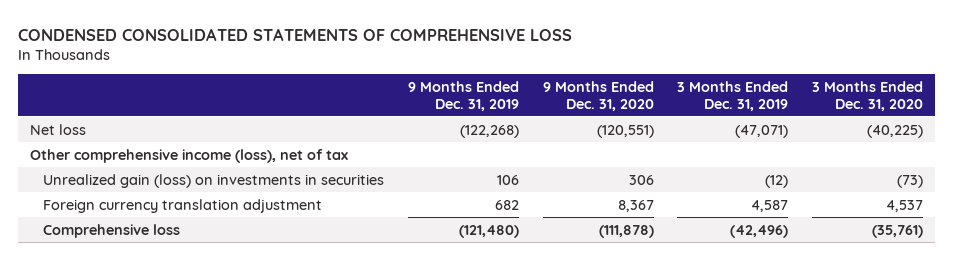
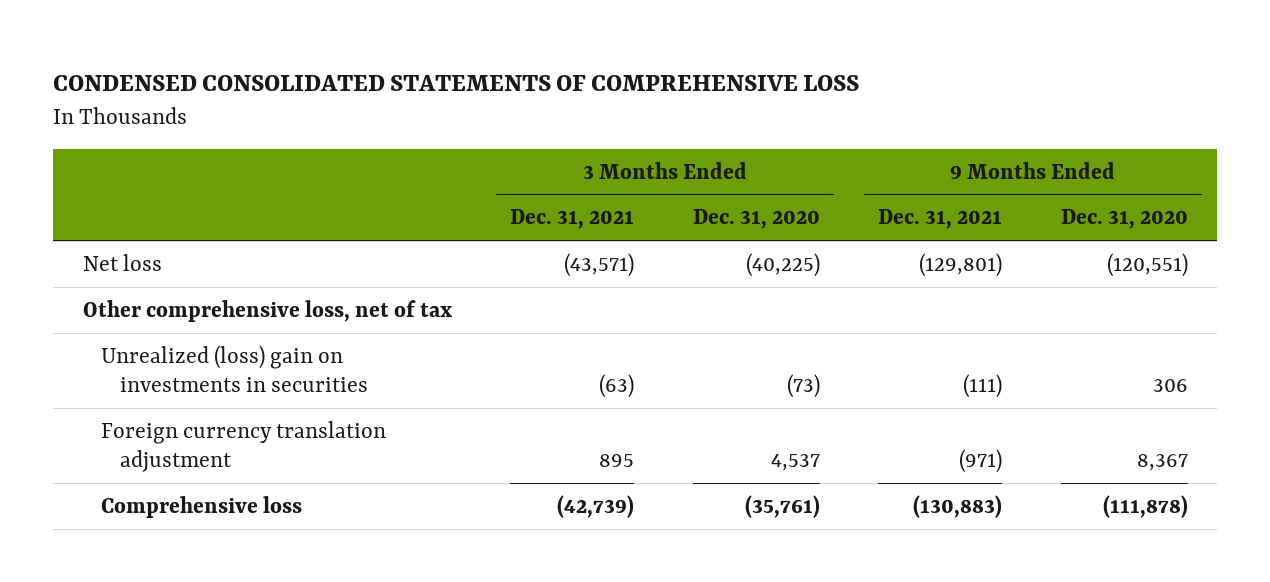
- | 9 Months Ended Dec. 31, 2019 | 9 Months Ended Dec. 31, 2020 | 3 Months Ended Dec. 31, 2019 | 3 Months Ended Dec. 31, 2020
+ | 3 Months Ended Dec. 31, 2021 | 3 Months Ended Dec. 31, 2020 | 9 Months Ended Dec. 31, 2021 | 9 Months Ended Dec. 31, 2020
- Other comprehensive income (loss), net of tax
- Unrealized gain (loss) on investments in securities | 106 | 306 | (12) | (73)
+ Other comprehensive loss, net of tax
+ Unrealized (loss) gain on investments in securities | (63) | (73) | (111) | 306

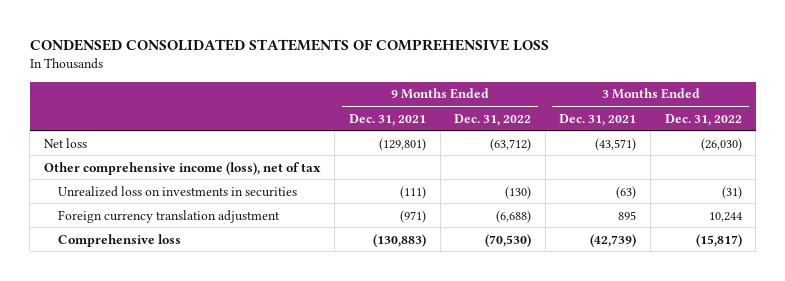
- | 3 Months Ended Dec. 31, 2021 | 3 Months Ended Dec. 31, 2020 | 9 Months Ended Dec. 31, 2021 | 9 Months Ended Dec. 31, 2020
+ | 9 Months Ended Dec. 31, 2021 | 9 Months Ended Dec. 31, 2022 | 3 Months Ended Dec. 31, 2021 | 3 Months Ended Dec. 31, 2022
- Other comprehensive loss, net of tax
- Unrealized (loss) gain on investments in securities | (63) | (73) | (111) | 306
+ Other comprehensive income (loss), net of tax
+ Unrealized loss on investments in securities | (111) | (130) | (63) | (31)

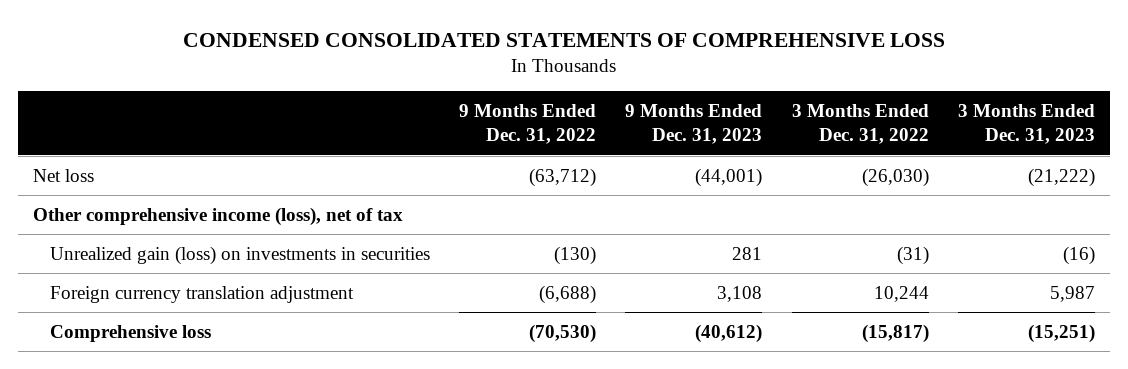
- | 9 Months Ended Dec. 31, 2021 | 9 Months Ended Dec. 31, 2022 | 3 Months Ended Dec. 31, 2021 | 3 Months Ended Dec. 31, 2022
+ | 9 Months Ended Dec. 31, 2022 | 9 Months Ended Dec. 31, 2023 | 3 Months Ended Dec. 31, 2022 | 3 Months Ended Dec. 31, 2023
- Unrealized loss on investments in securities | (111) | (130) | (63) | (31)
+ Unrealized gain (loss) on investments in securities | (130) | 281 | (31) | (16)

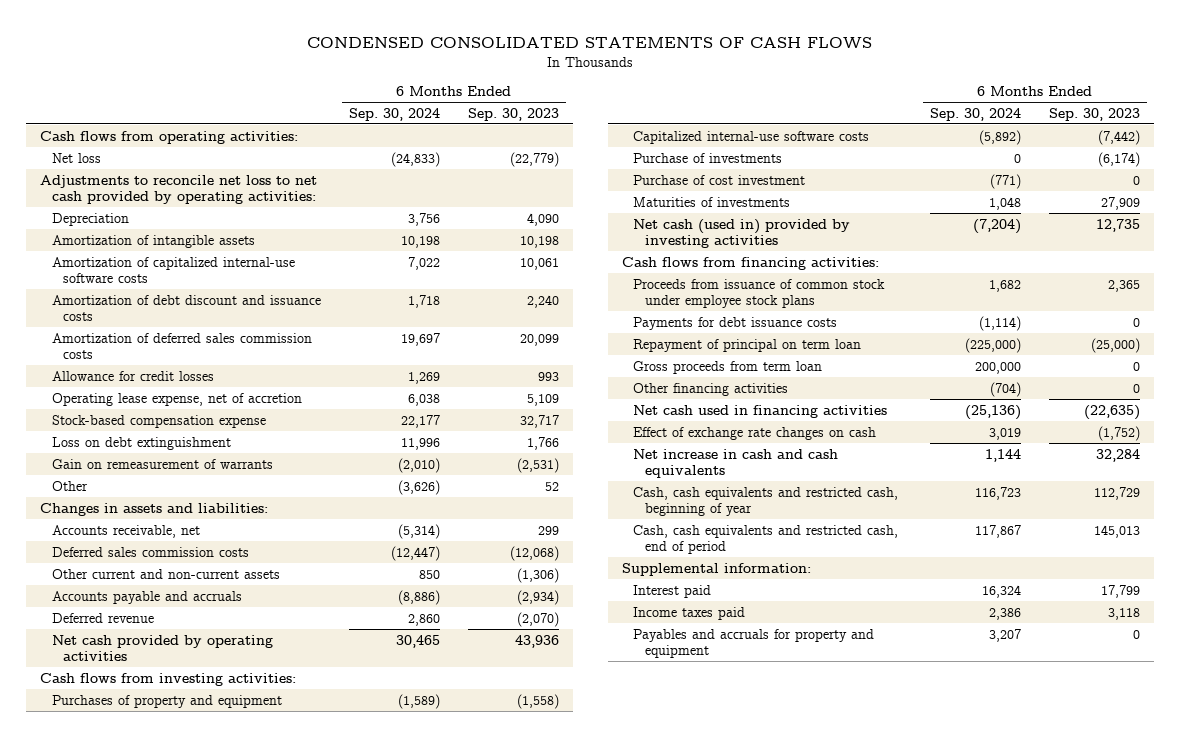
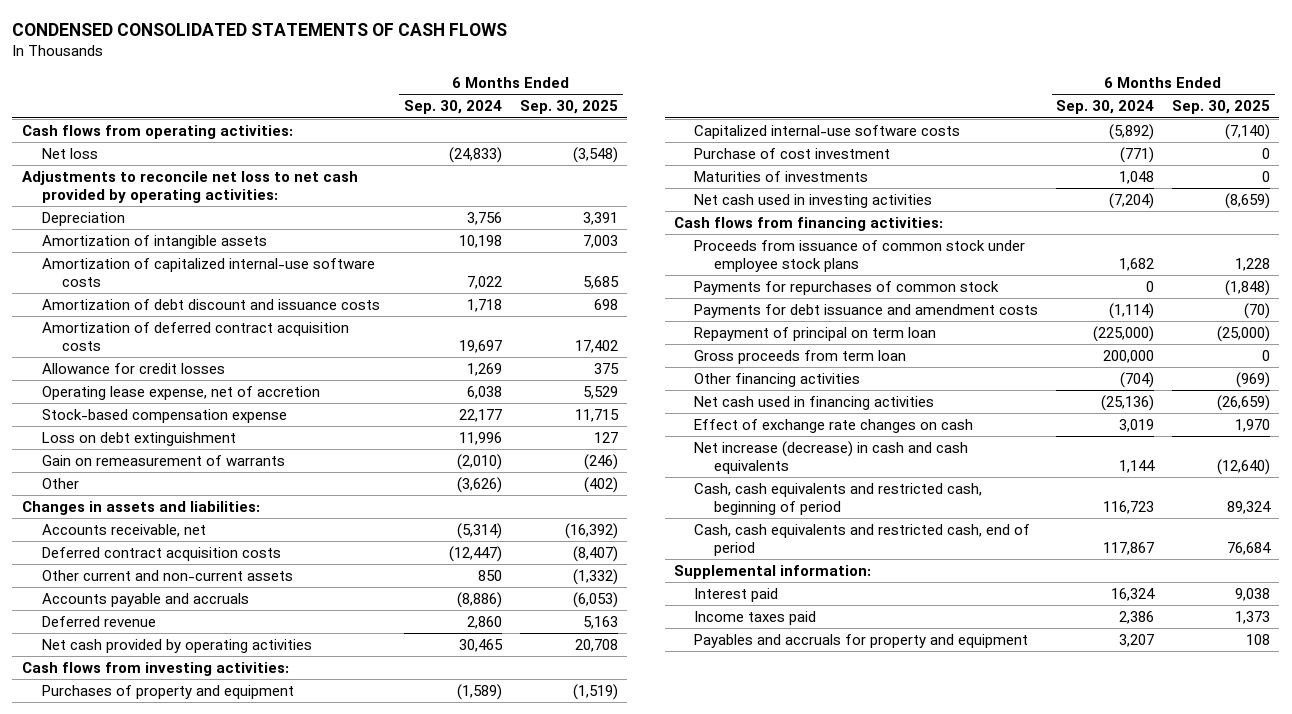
- | 6 Months Ended Sep. 30, 2024 | 6 Months Ended Sep. 30, 2023
+ | 6 Months Ended Sep. 30, 2024 | 6 Months Ended Sep. 30, 2025
- Amortization of deferred sales commission costs | 19,697 | 20,099
+ Amortization of deferred contract acquisition costs | 19,697 | 17,402
- Deferred sales commission costs | (12,447) | (12,068)
+ Deferred contract acquisition costs | (12,447) | (8,407)
- Purchase of investments | 0 | (6,174)
- Net cash (used in) provided by investing activities | (7,204) | 12,735
+ Net cash used in investing activities | (7,204) | (8,659)
- Payments for debt issuance costs | (1,114) | 0
+ Payments for repurchases of common stock | 0 | (1,848)
+ Payments for debt issuance and amendment costs | (1,114) | (70)
- Net increase in cash and cash equivalents | 1,144 | 32,284
- Cash, cash equivalents and restricted cash, beginning of year | 116,723 | 112,729
+ Net increase (decrease) in cash and cash equivalents | 1,144 | (12,640)
+ Cash, cash equivalents and restricted cash, beginning of period | 116,723 | 89,324

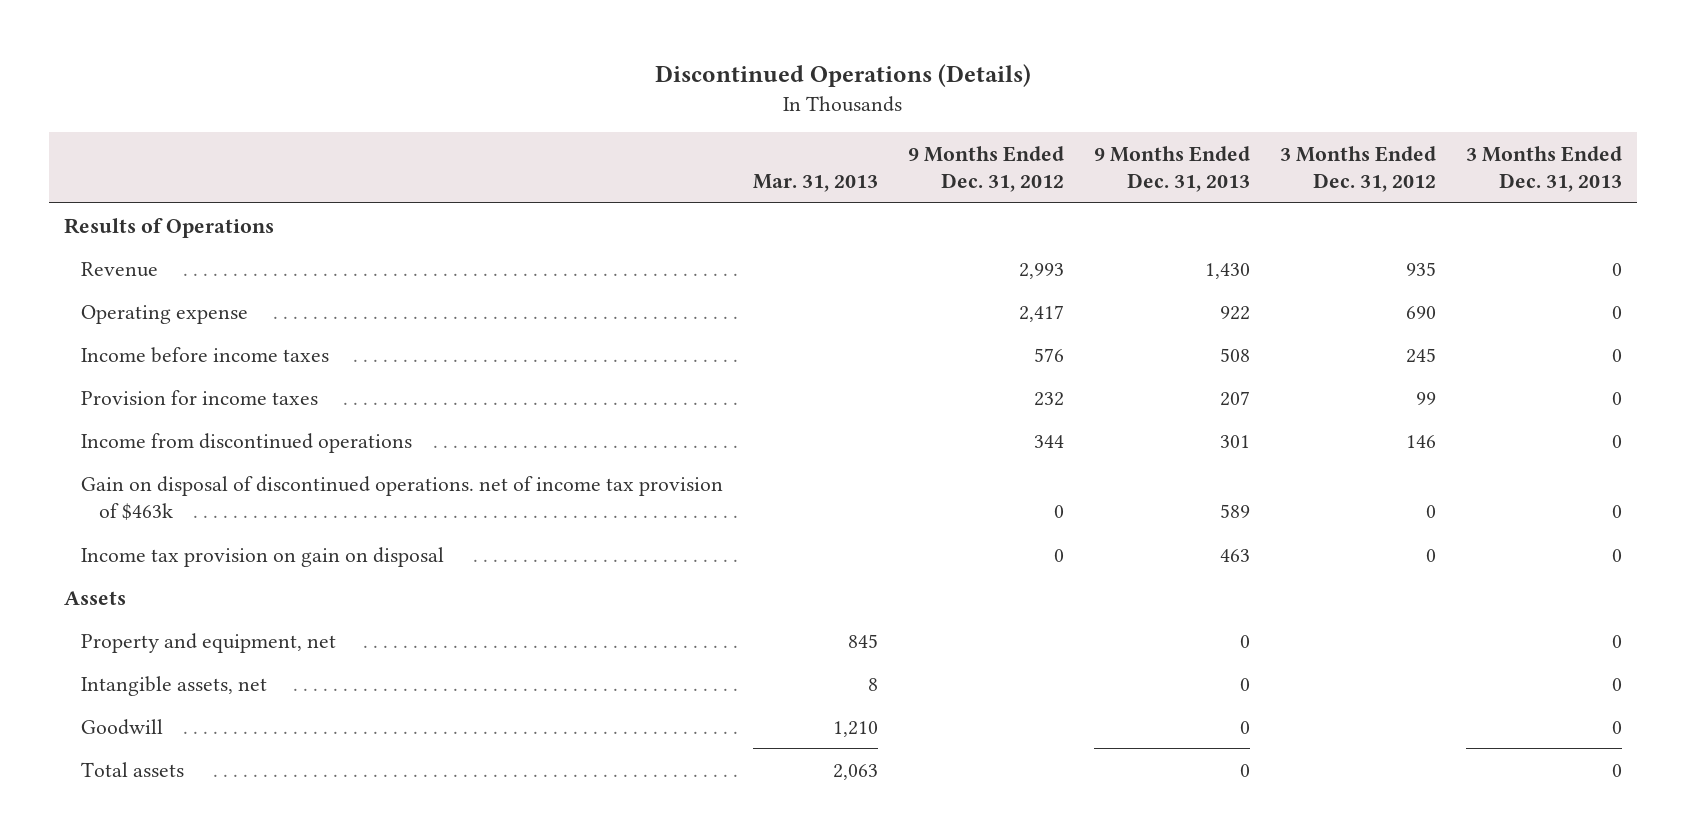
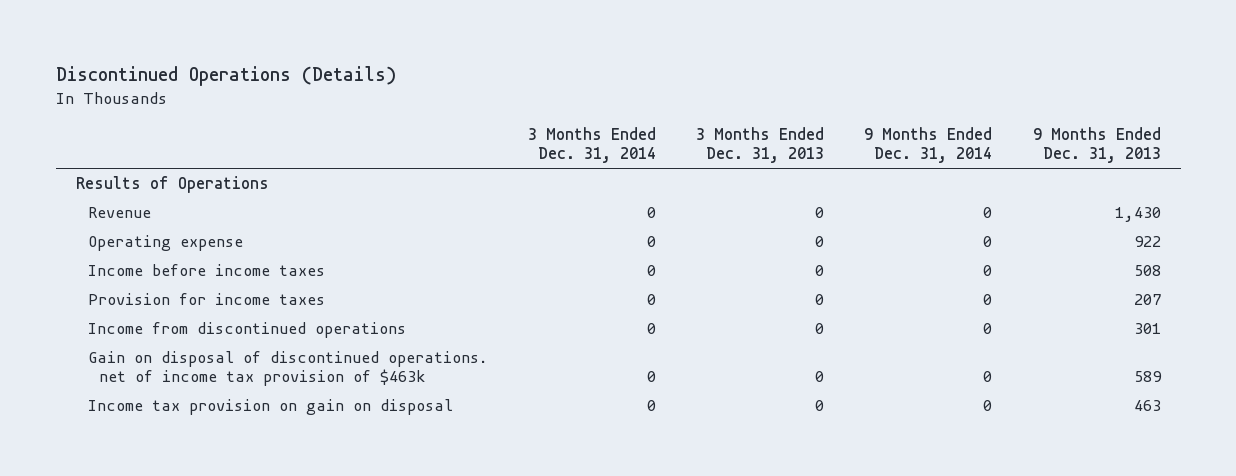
- | Mar. 31, 2013 | 9 Months Ended Dec. 31, 2012 | 9 Months Ended Dec. 31, 2013 | 3 Months Ended Dec. 31, 2012 | 3 Months Ended Dec. 31, 2013
+ | 3 Months Ended Dec. 31, 2014 | 3 Months Ended Dec. 31, 2013 | 9 Months Ended Dec. 31, 2014 | 9 Months Ended Dec. 31, 2013
- Assets
- Property and equipment, net | 845 | | 0 | | 0
- Intangible assets, net | 8 | | 0 | | 0
- Goodwill | 1,210 | | 0 | | 0
- Total assets | 2,063 | | 0 | | 0

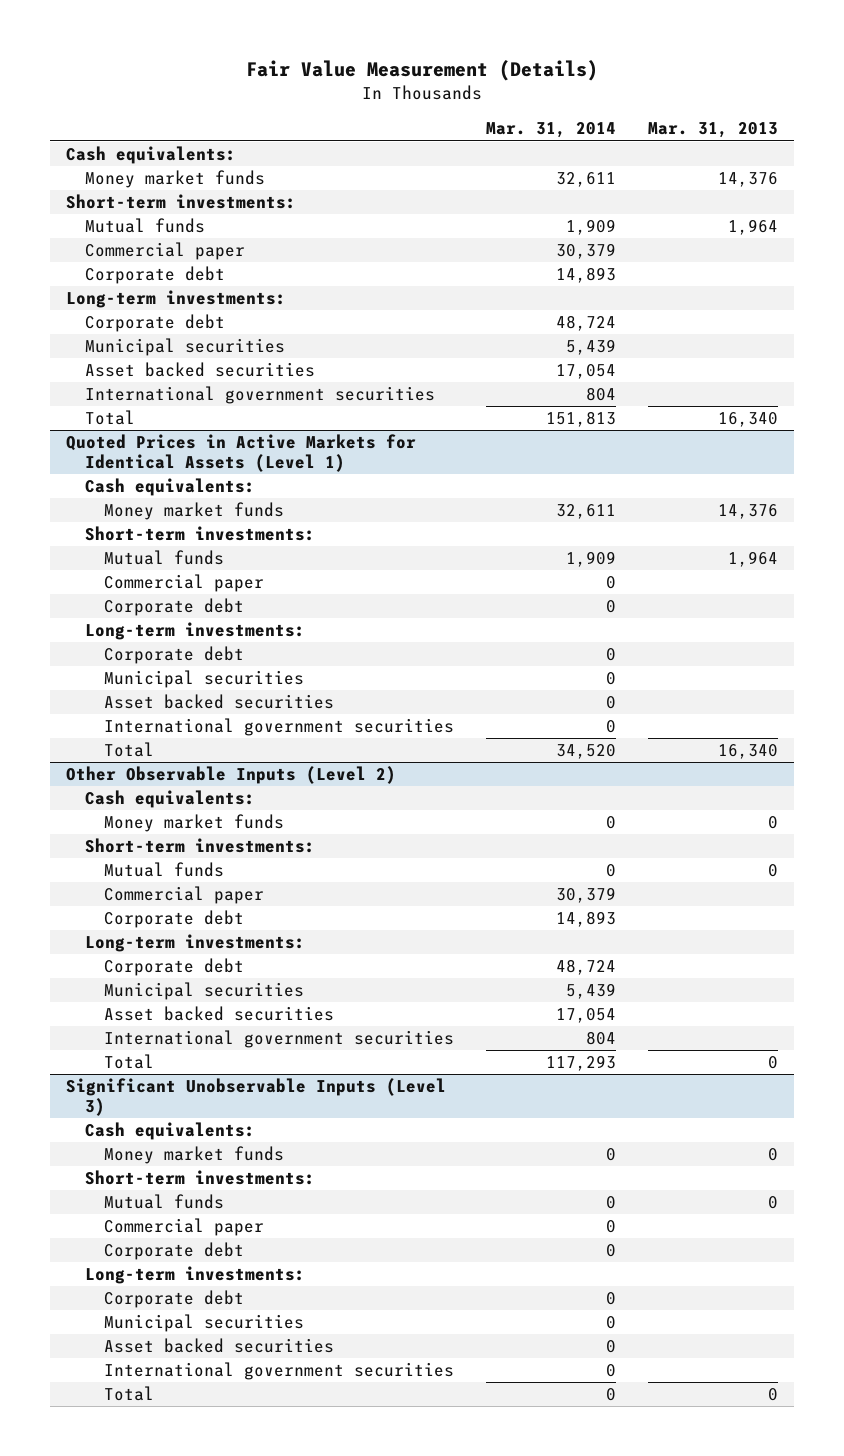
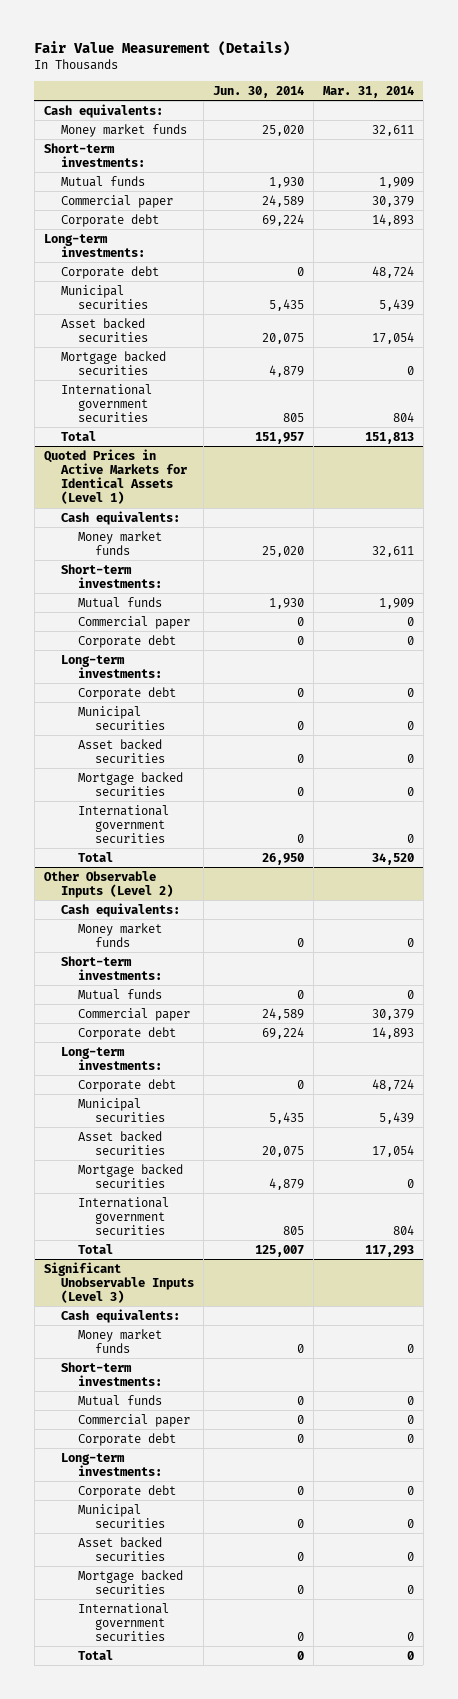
- | Mar. 31, 2014 | Mar. 31, 2013
+ | Jun. 30, 2014 | Mar. 31, 2014
+ Mortgage backed securities | 4,879 | 0
@ Quoted Prices in Active Markets for Identical Assets (Level 1)
+ Mortgage backed securities | 0 | 0
@ Other Observable Inputs (Level 2)
+ Mortgage backed securities | 4,879 | 0
@ Significant Unobservable Inputs (Level 3)
+ Mortgage backed securities | 0 | 0

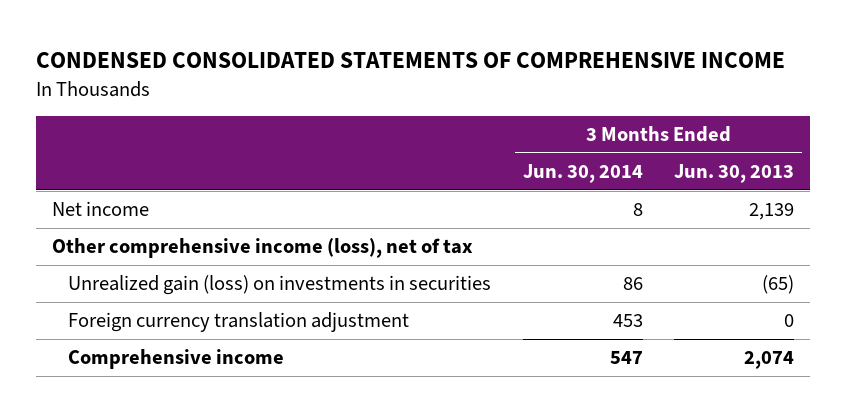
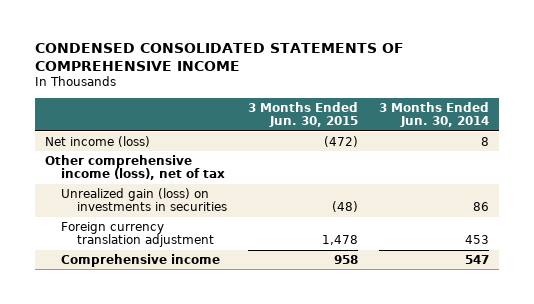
- | 3 Months Ended Jun. 30, 2014 | 3 Months Ended Jun. 30, 2013
+ | 3 Months Ended Jun. 30, 2015 | 3 Months Ended Jun. 30, 2014
- Net income | 8 | 2,139
+ Net income (loss) | (472) | 8

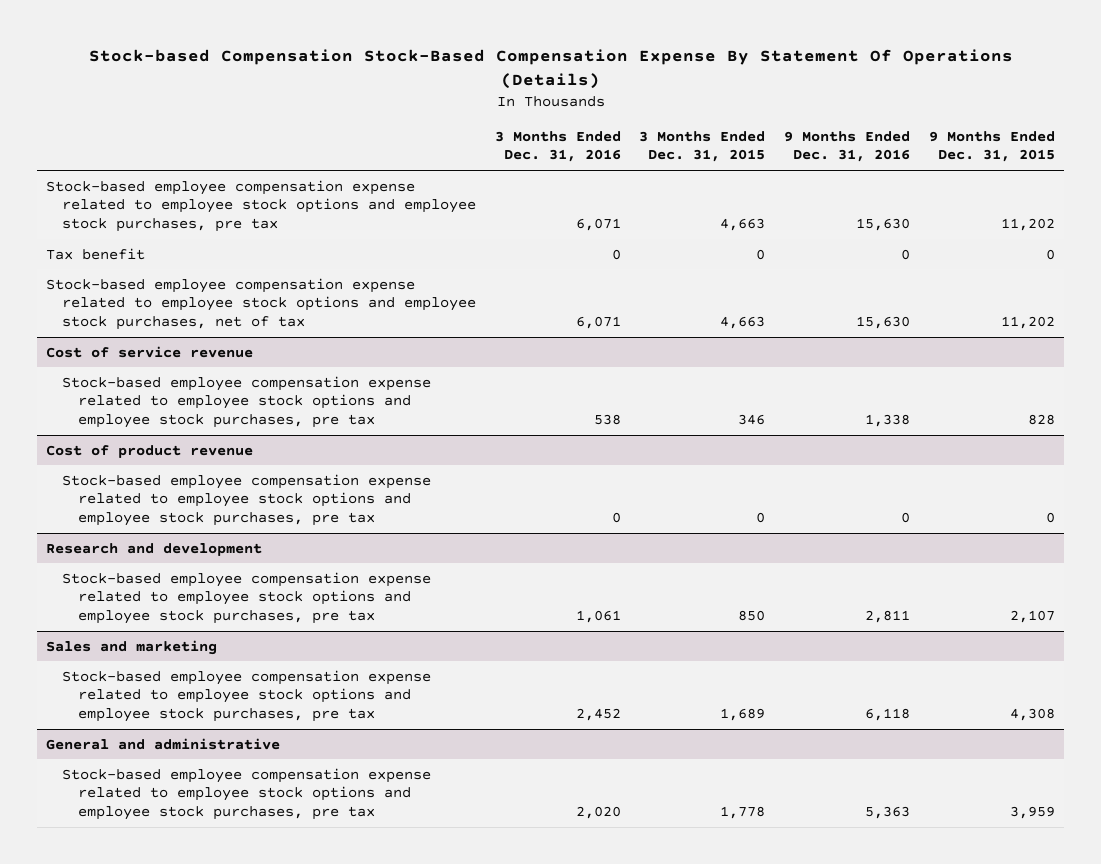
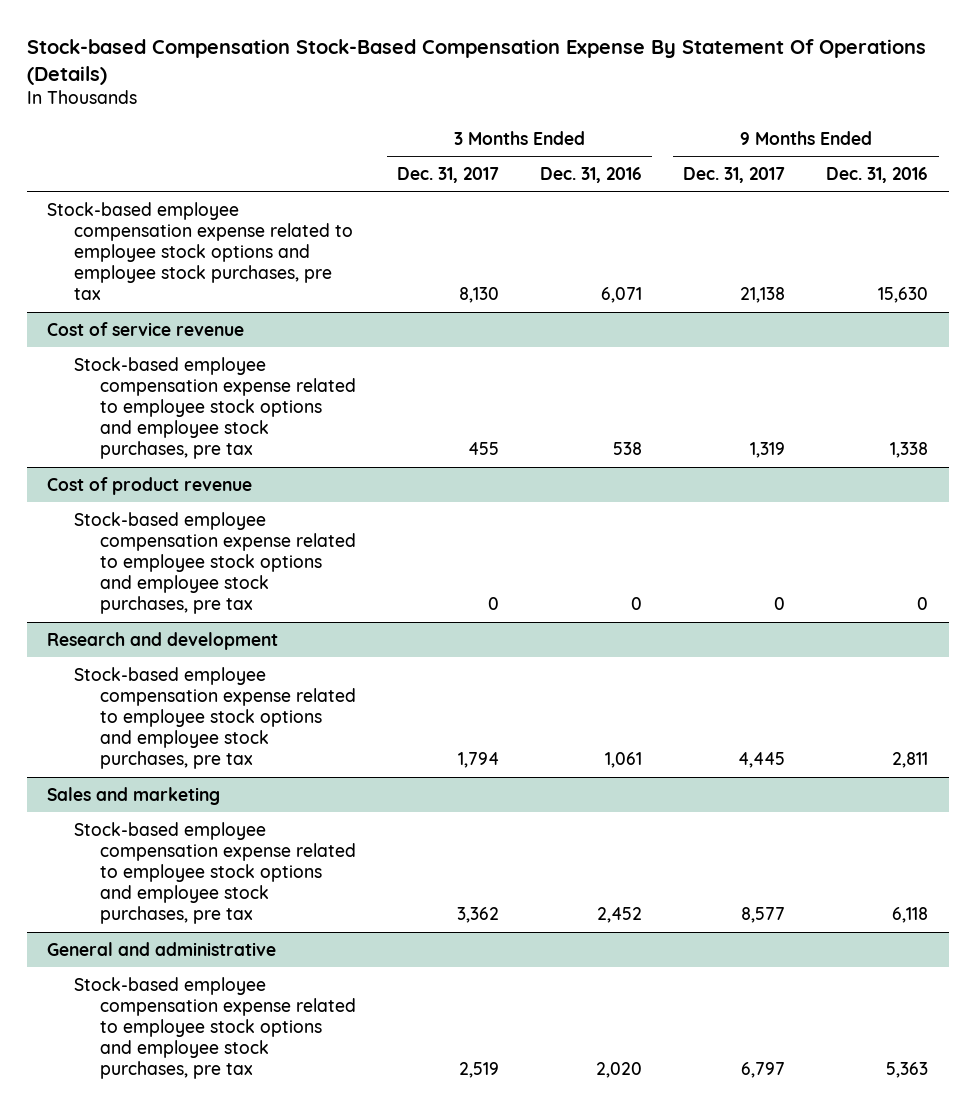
- | 3 Months Ended Dec. 31, 2016 | 3 Months Ended Dec. 31, 2015 | 9 Months Ended Dec. 31, 2016 | 9 Months Ended Dec. 31, 2015
+ | 3 Months Ended Dec. 31, 2017 | 3 Months Ended Dec. 31, 2016 | 9 Months Ended Dec. 31, 2017 | 9 Months Ended Dec. 31, 2016
- Tax benefit | 0 | 0 | 0 | 0
- Stock-based employee compensation expense related to employee stock options and employee stock purchases, net of tax | 6,071 | 4,663 | 15,630 | 11,202

